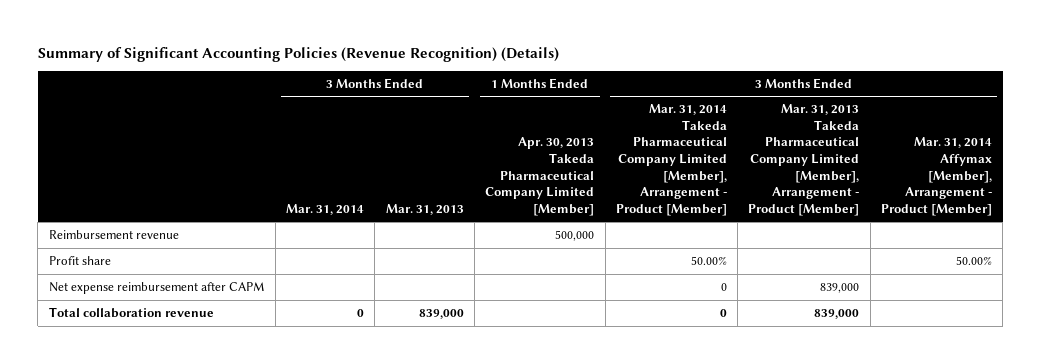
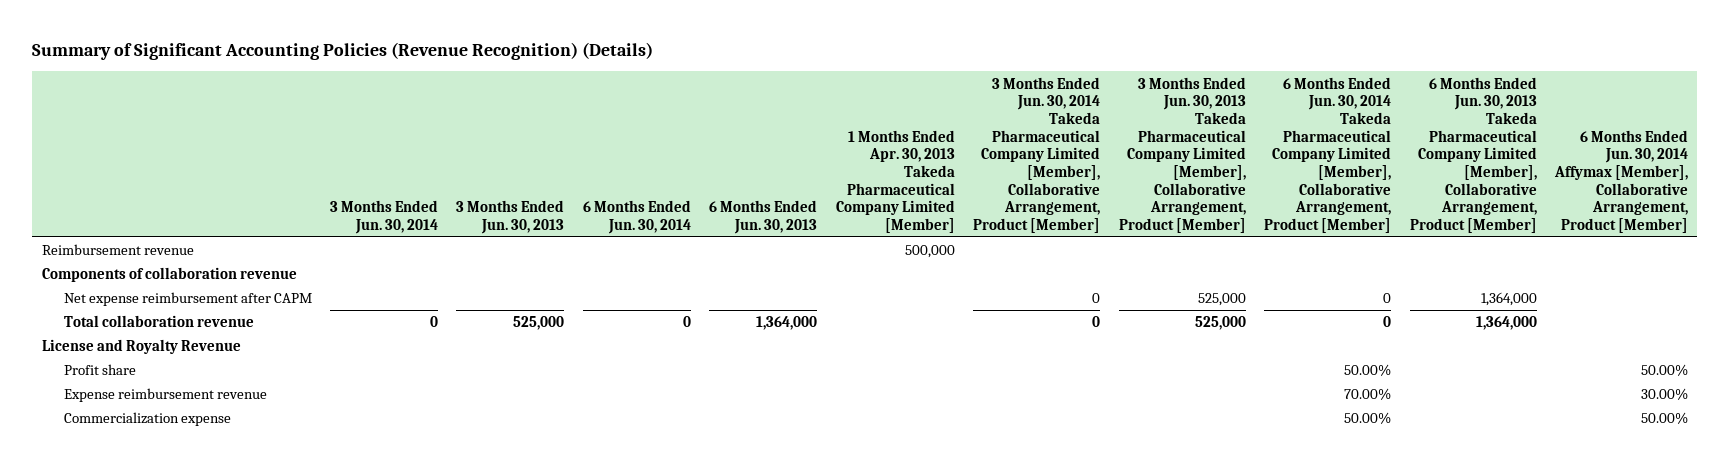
- | 3 Months Ended Mar. 31, 2014 | 3 Months Ended Mar. 31, 2013 | 1 Months Ended Apr. 30, 2013 Takeda Pharmaceutical Company Limited [Member] | 3 Months Ended Mar. 31, 2014 Takeda Pharmaceutical Company Limited [Member], Arrangement - Product [Member] | 3 Months Ended Mar. 31, 2013 Takeda Pharmaceutical Company Limited [Member], Arrangement - Product [Member] | 3 Months Ended Mar. 31, 2014 Affymax [Member], Arrangement - Product [Member]
+ | 3 Months Ended Jun. 30, 2014 | 3 Months Ended Jun. 30, 2013 | 6 Months Ended Jun. 30, 2014 | 6 Months Ended Jun. 30, 2013 | 1 Months Ended Apr. 30, 2013 Takeda Pharmaceutical Company Limited [Member] | 3 Months Ended Jun. 30, 2014 Takeda Pharmaceutical Company Limited [Member], Collaborative Arrangement, Product [Member] | 3 Months Ended Jun. 30, 2013 Takeda Pharmaceutical Company Limited [Member], Collaborative Arrangement, Product [Member] | 6 Months Ended Jun. 30, 2014 Takeda Pharmaceutical Company Limited [Member], Collaborative Arrangement, Product [Member] | 6 Months Ended Jun. 30, 2013 Takeda Pharmaceutical Company Limited [Member], Collaborative Arrangement, Product [Member] | 6 Months Ended Jun. 30, 2014 Affymax [Member], Collaborative Arrangement, Product [Member]
+ Components of collaboration revenue
+ License and Royalty Revenue
moved down: Profit share | | | | | | | | 50.00% | | 50.00%
+ Expense reimbursement revenue | | | | | | | | 70.00% | | 30.00%
+ Commercialization expense | | | | | | | | 50.00% | | 50.00%

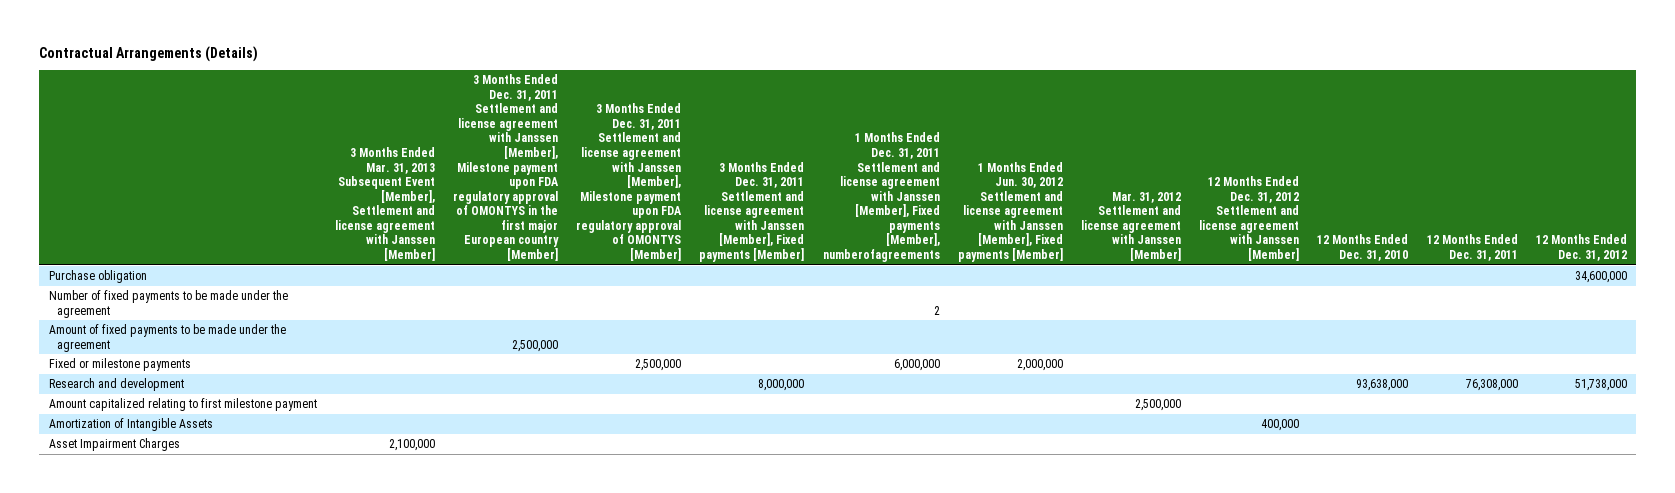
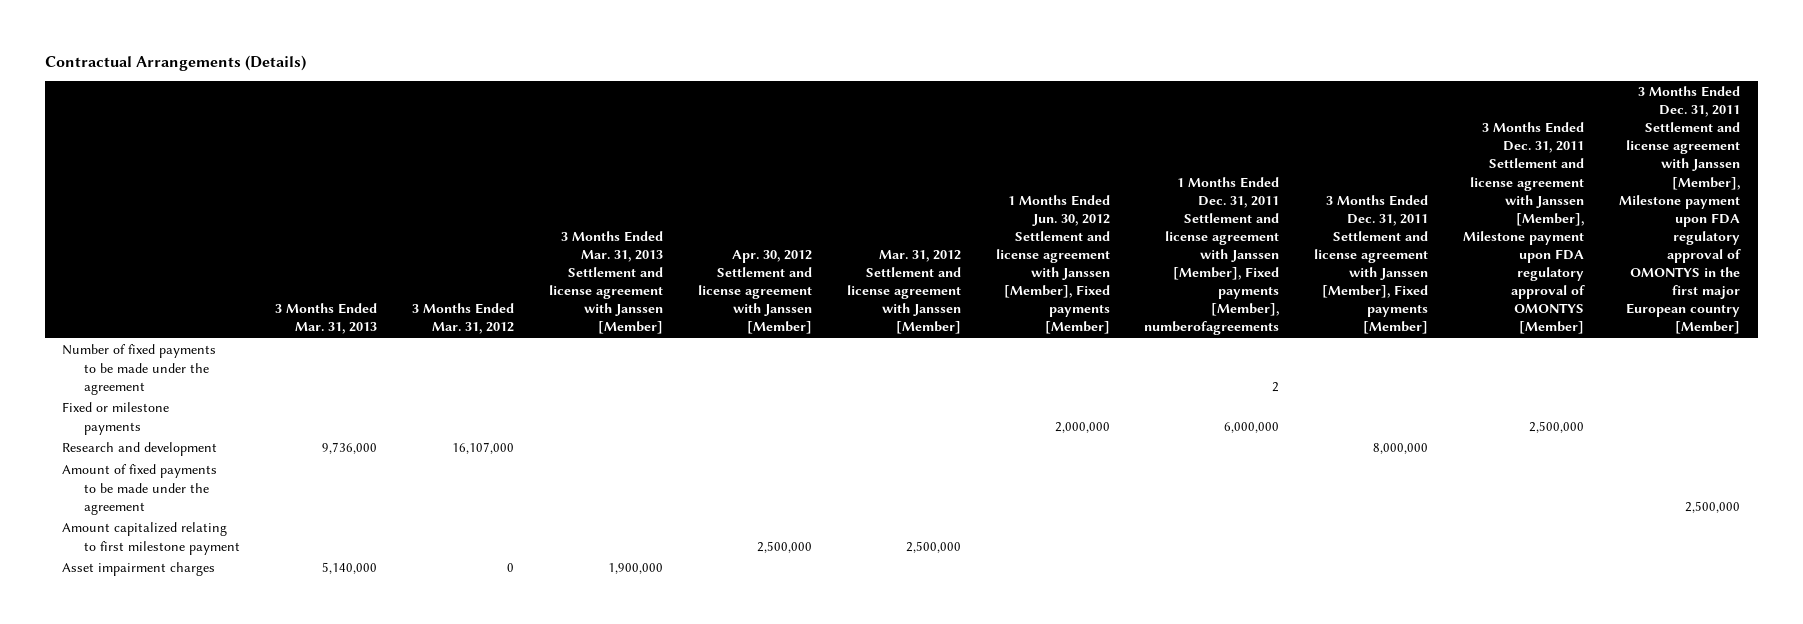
- | 3 Months Ended Mar. 31, 2013 Subsequent Event [Member], Settlement and license agreement with Janssen [Member] | 3 Months Ended Dec. 31, 2011 Settlement and license agreement with Janssen [Member], Milestone payment upon FDA regulatory approval of OMONTYS in the first major European country [Member] | 3 Months Ended Dec. 31, 2011 Settlement and license agreement with Janssen [Member], Milestone payment upon FDA regulatory approval of OMONTYS [Member] | 3 Months Ended Dec. 31, 2011 Settlement and license agreement with Janssen [Member], Fixed payments [Member] | 1 Months Ended Dec. 31, 2011 Settlement and license agreement with Janssen [Member], Fixed payments [Member], numberofagreements | 1 Months Ended Jun. 30, 2012 Settlement and license agreement with Janssen [Member], Fixed payments [Member] | Mar. 31, 2012 Settlement and license agreement with Janssen [Member] | 12 Months Ended Dec. 31, 2012 Settlement and license agreement with Janssen [Member] | 12 Months Ended Dec. 31, 2010 | 12 Months Ended Dec. 31, 2011 | 12 Months Ended Dec. 31, 2012
+ | 3 Months Ended Mar. 31, 2013 | 3 Months Ended Mar. 31, 2012 | 3 Months Ended Mar. 31, 2013 Settlement and license agreement with Janssen [Member] | Apr. 30, 2012 Settlement and license agreement with Janssen [Member] | Mar. 31, 2012 Settlement and license agreement with Janssen [Member] | 1 Months Ended Jun. 30, 2012 Settlement and license agreement with Janssen [Member], Fixed payments [Member] | 1 Months Ended Dec. 31, 2011 Settlement and license agreement with Janssen [Member], Fixed payments [Member], numberofagreements | 3 Months Ended Dec. 31, 2011 Settlement and license agreement with Janssen [Member], Fixed payments [Member] | 3 Months Ended Dec. 31, 2011 Settlement and license agreement with Janssen [Member], Milestone payment upon FDA regulatory approval of OMONTYS [Member] | 3 Months Ended Dec. 31, 2011 Settlement and license agreement with Janssen [Member], Milestone payment upon FDA regulatory approval of OMONTYS in the first major European country [Member]
- Purchase obligation | | | | | | | | | | | 34,600,000
moved down: Amount of fixed payments to be made under the agreement | | | | | | | | | | 2,500,000
- Amortization of Intangible Assets | | | | | | | | 400,000 | | |
- Asset Impairment Charges | 2,100,000 | | | | | | | | | |
+ Asset impairment charges | 5,140,000 | 0 | 1,900,000 | | | | | | |

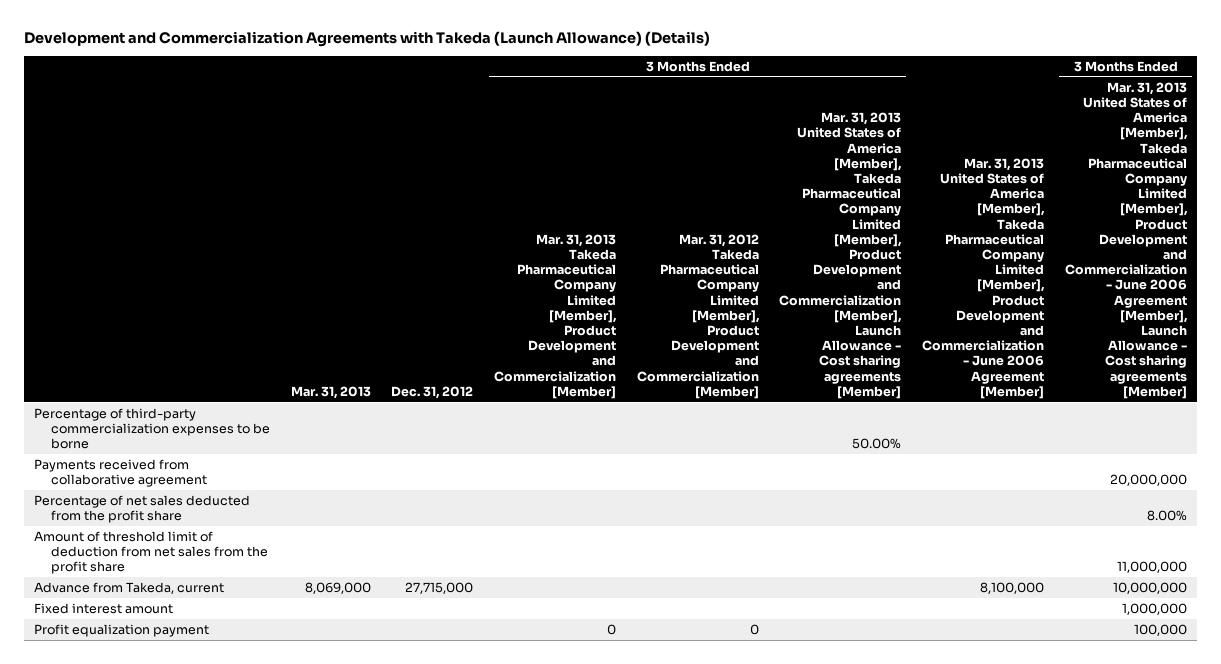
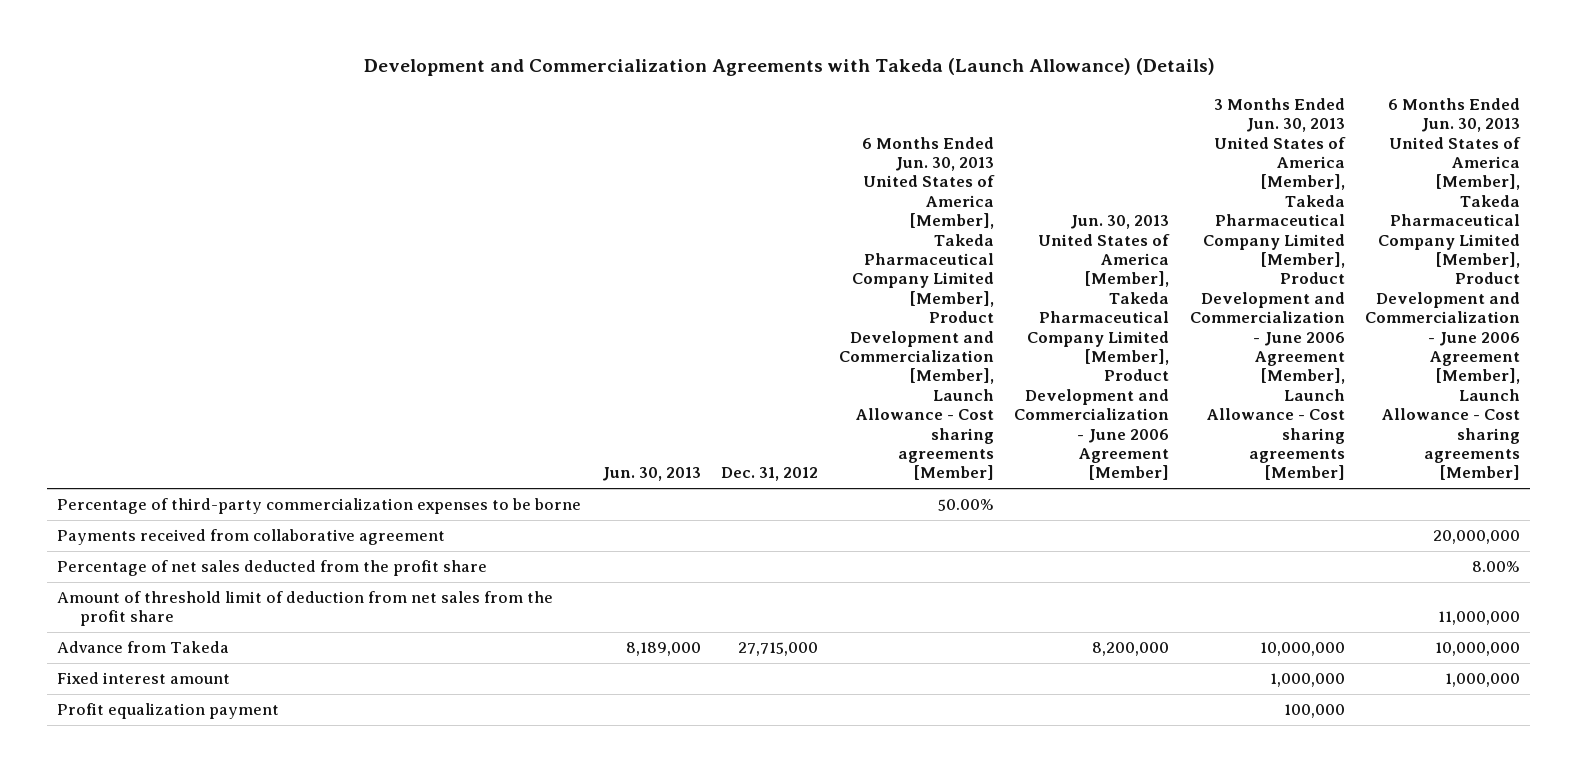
- | Mar. 31, 2013 | Dec. 31, 2012 | 3 Months Ended Mar. 31, 2013 Takeda Pharmaceutical Company Limited [Member], Product Development and Commercialization [Member] | 3 Months Ended Mar. 31, 2012 Takeda Pharmaceutical Company Limited [Member], Product Development and Commercialization [Member] | 3 Months Ended Mar. 31, 2013 United States of America [Member], Takeda Pharmaceutical Company Limited [Member], Product Development and Commercialization [Member], Launch Allowance - Cost sharing agreements [Member] | Mar. 31, 2013 United States of America [Member], Takeda Pharmaceutical Company Limited [Member], Product Development and Commercialization - June 2006 Agreement [Member] | 3 Months Ended Mar. 31, 2013 United States of America [Member], Takeda Pharmaceutical Company Limited [Member], Product Development and Commercialization - June 2006 Agreement [Member], Launch Allowance - Cost sharing agreements [Member]
+ | Jun. 30, 2013 | Dec. 31, 2012 | 6 Months Ended Jun. 30, 2013 United States of America [Member], Takeda Pharmaceutical Company Limited [Member], Product Development and Commercialization [Member], Launch Allowance - Cost sharing agreements [Member] | Jun. 30, 2013 United States of America [Member], Takeda Pharmaceutical Company Limited [Member], Product Development and Commercialization - June 2006 Agreement [Member] | 3 Months Ended Jun. 30, 2013 United States of America [Member], Takeda Pharmaceutical Company Limited [Member], Product Development and Commercialization - June 2006 Agreement [Member], Launch Allowance - Cost sharing agreements [Member] | 6 Months Ended Jun. 30, 2013 United States of America [Member], Takeda Pharmaceutical Company Limited [Member], Product Development and Commercialization - June 2006 Agreement [Member], Launch Allowance - Cost sharing agreements [Member]
- Advance from Takeda, current | 8,069,000 | 27,715,000 | | | | 8,100,000 | 10,000,000
+ Advance from Takeda | 8,189,000 | 27,715,000 | | 8,200,000 | 10,000,000 | 10,000,000

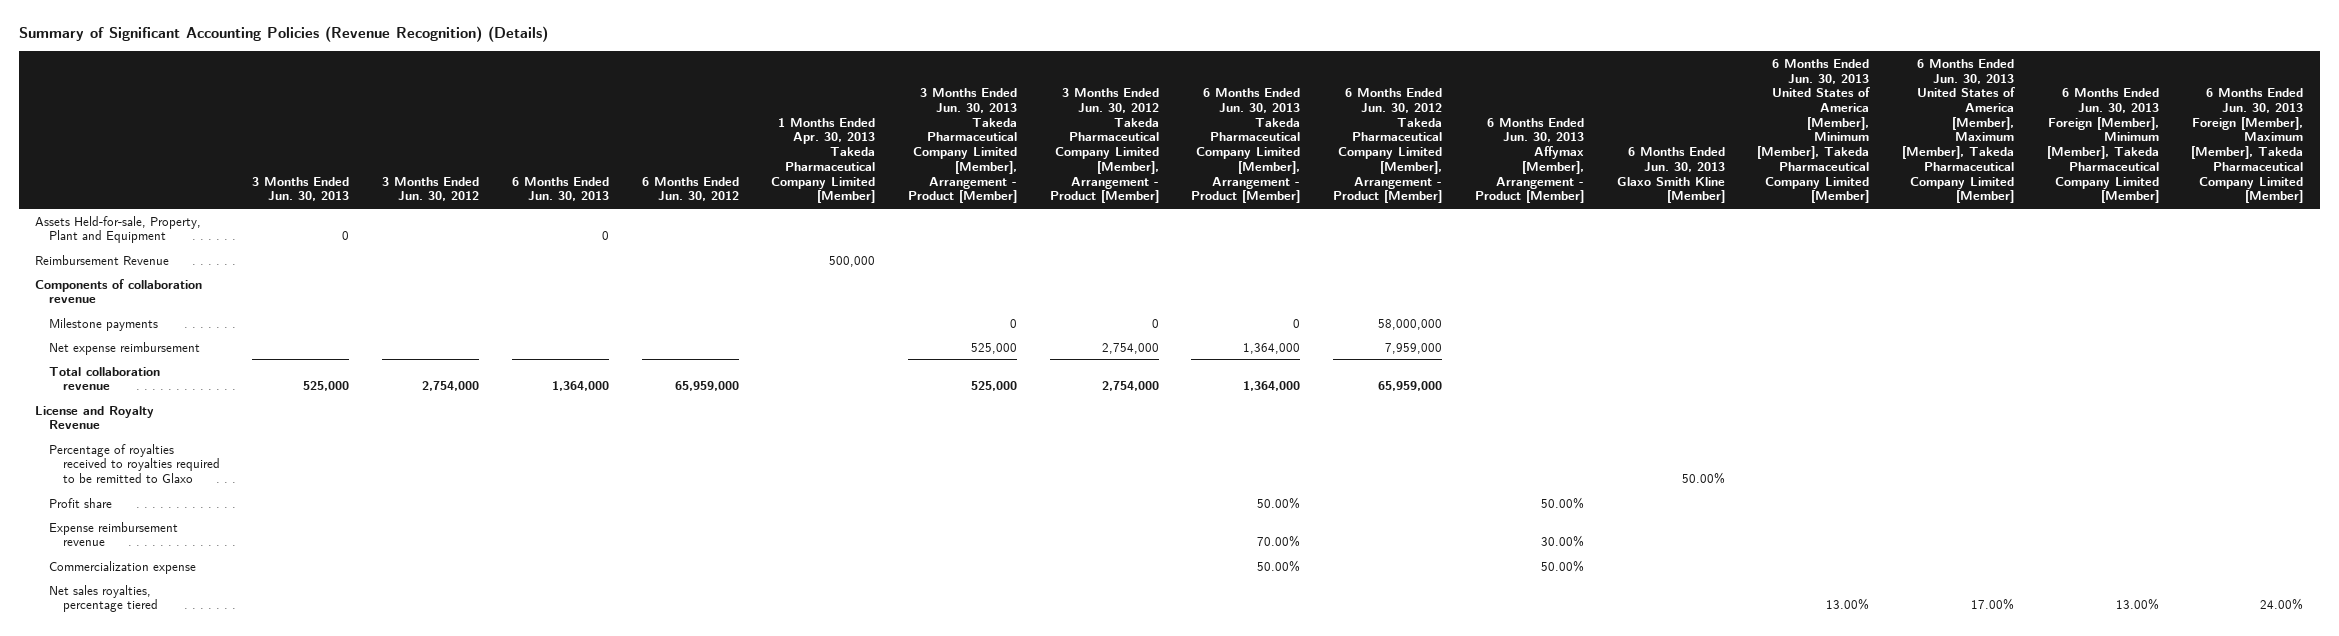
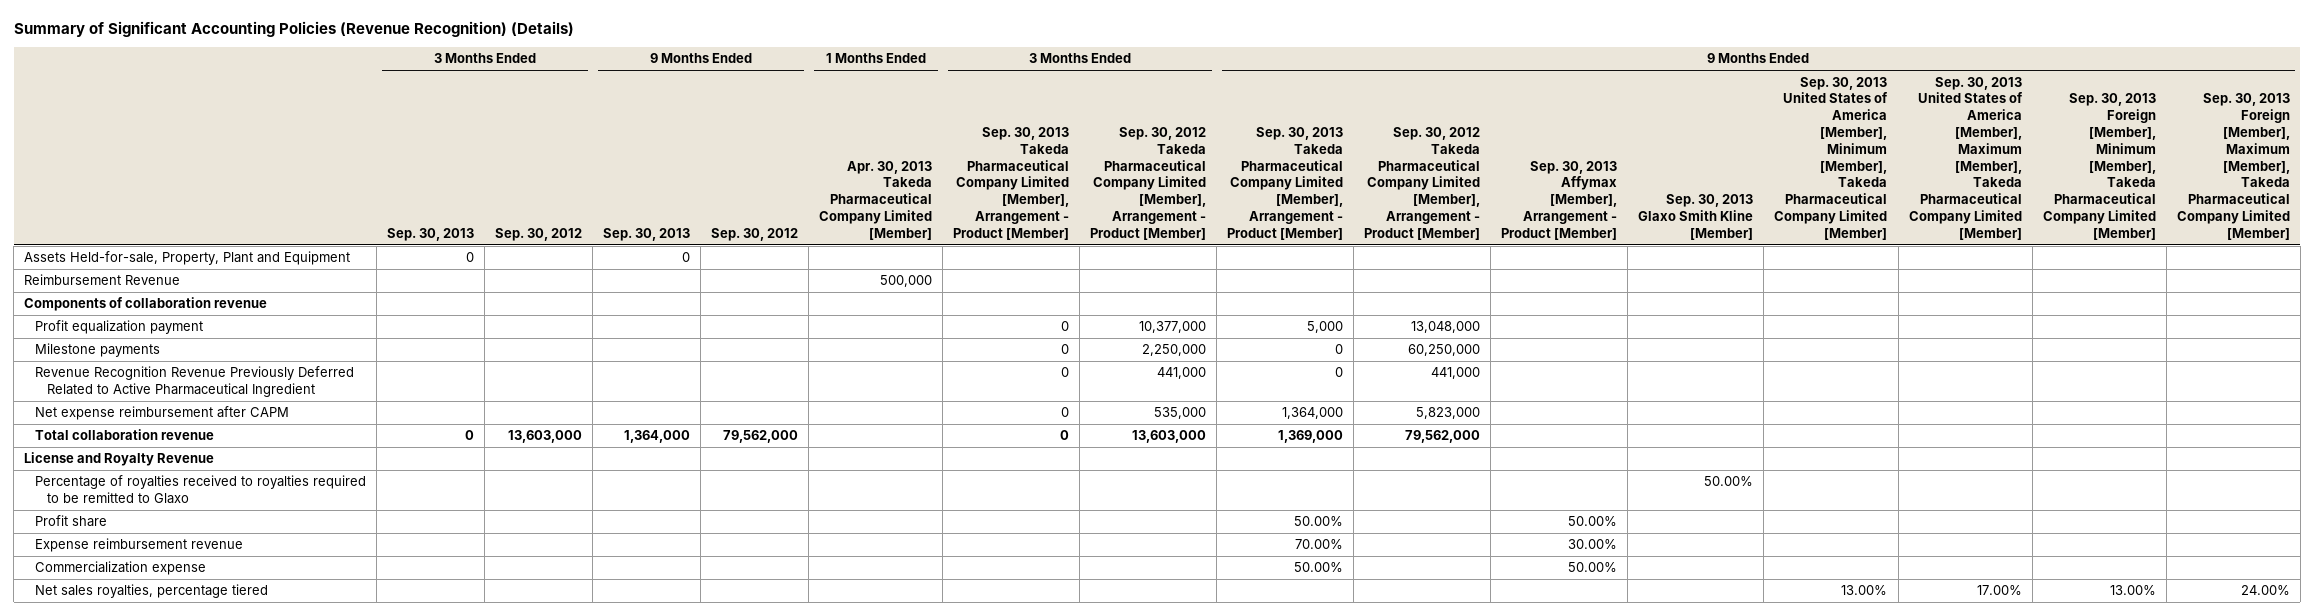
- | 3 Months Ended Jun. 30, 2013 | 3 Months Ended Jun. 30, 2012 | 6 Months Ended Jun. 30, 2013 | 6 Months Ended Jun. 30, 2012 | 1 Months Ended Apr. 30, 2013 Takeda Pharmaceutical Company Limited [Member] | 3 Months Ended Jun. 30, 2013 Takeda Pharmaceutical Company Limited [Member], Arrangement - Product [Member] | 3 Months Ended Jun. 30, 2012 Takeda Pharmaceutical Company Limited [Member], Arrangement - Product [Member] | 6 Months Ended Jun. 30, 2013 Takeda Pharmaceutical Company Limited [Member], Arrangement - Product [Member] | 6 Months Ended Jun. 30, 2012 Takeda Pharmaceutical Company Limited [Member], Arrangement - Product [Member] | 6 Months Ended Jun. 30, 2013 Affymax [Member], Arrangement - Product [Member] | 6 Months Ended Jun. 30, 2013 Glaxo Smith Kline [Member] | 6 Months Ended Jun. 30, 2013 United States of America [Member], Minimum [Member], Takeda Pharmaceutical Company Limited [Member] | 6 Months Ended Jun. 30, 2013 United States of America [Member], Maximum [Member], Takeda Pharmaceutical Company Limited [Member] | 6 Months Ended Jun. 30, 2013 Foreign [Member], Minimum [Member], Takeda Pharmaceutical Company Limited [Member] | 6 Months Ended Jun. 30, 2013 Foreign [Member], Maximum [Member], Takeda Pharmaceutical Company Limited [Member]
+ | 3 Months Ended Sep. 30, 2013 | 3 Months Ended Sep. 30, 2012 | 9 Months Ended Sep. 30, 2013 | 9 Months Ended Sep. 30, 2012 | 1 Months Ended Apr. 30, 2013 Takeda Pharmaceutical Company Limited [Member] | 3 Months Ended Sep. 30, 2013 Takeda Pharmaceutical Company Limited [Member], Arrangement - Product [Member] | 3 Months Ended Sep. 30, 2012 Takeda Pharmaceutical Company Limited [Member], Arrangement - Product [Member] | 9 Months Ended Sep. 30, 2013 Takeda Pharmaceutical Company Limited [Member], Arrangement - Product [Member] | 9 Months Ended Sep. 30, 2012 Takeda Pharmaceutical Company Limited [Member], Arrangement - Product [Member] | 9 Months Ended Sep. 30, 2013 Affymax [Member], Arrangement - Product [Member] | 9 Months Ended Sep. 30, 2013 Glaxo Smith Kline [Member] | 9 Months Ended Sep. 30, 2013 United States of America [Member], Minimum [Member], Takeda Pharmaceutical Company Limited [Member] | 9 Months Ended Sep. 30, 2013 United States of America [Member], Maximum [Member], Takeda Pharmaceutical Company Limited [Member] | 9 Months Ended Sep. 30, 2013 Foreign [Member], Minimum [Member], Takeda Pharmaceutical Company Limited [Member] | 9 Months Ended Sep. 30, 2013 Foreign [Member], Maximum [Member], Takeda Pharmaceutical Company Limited [Member]
+ Profit equalization payment | | | | | | 0 | 10,377,000 | 5,000 | 13,048,000 | | | | | |
- Net expense reimbursement | | | | | | 525,000 | 2,754,000 | 1,364,000 | 7,959,000 | | | | | |
+ Revenue Recognition Revenue Previously Deferred Related to Active Pharmaceutical Ingredient | | | | | | 0 | 441,000 | 0 | 441,000 | | | | | |
+ Net expense reimbursement after CAPM | | | | | | 0 | 535,000 | 1,364,000 | 5,823,000 | | | | | |

